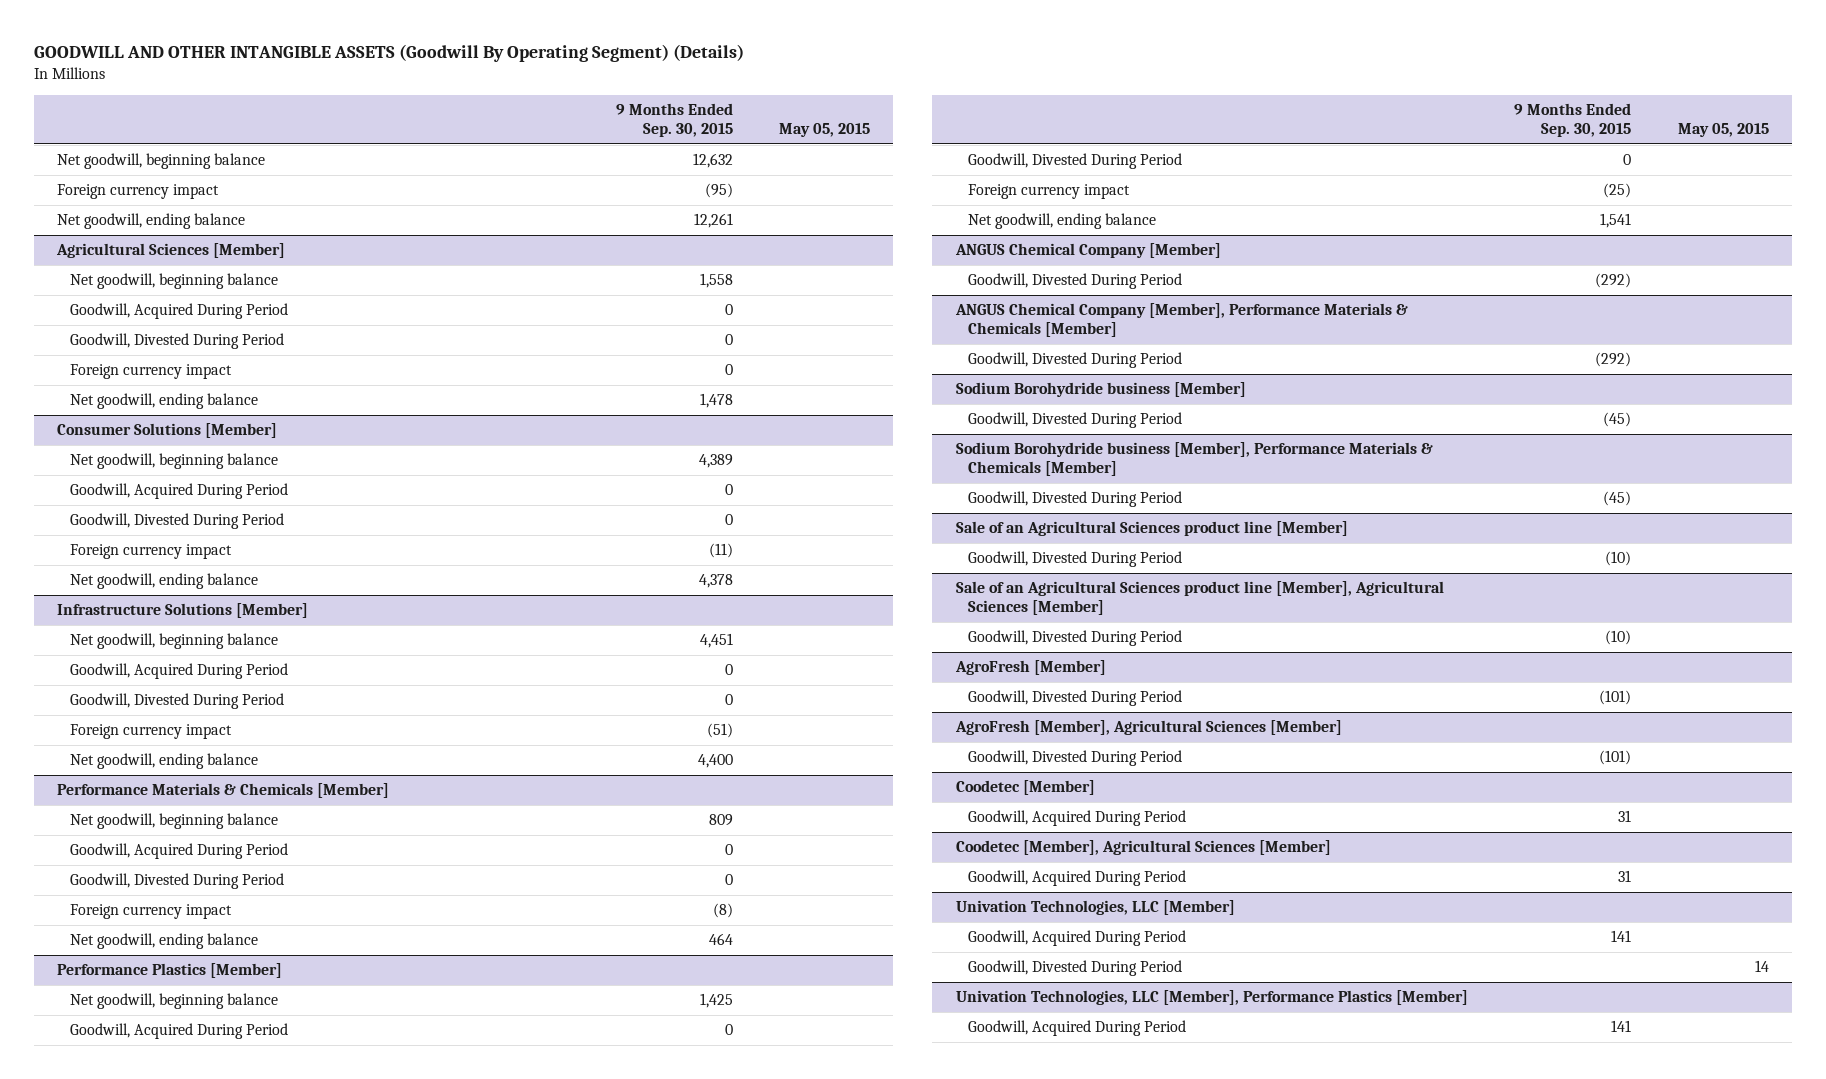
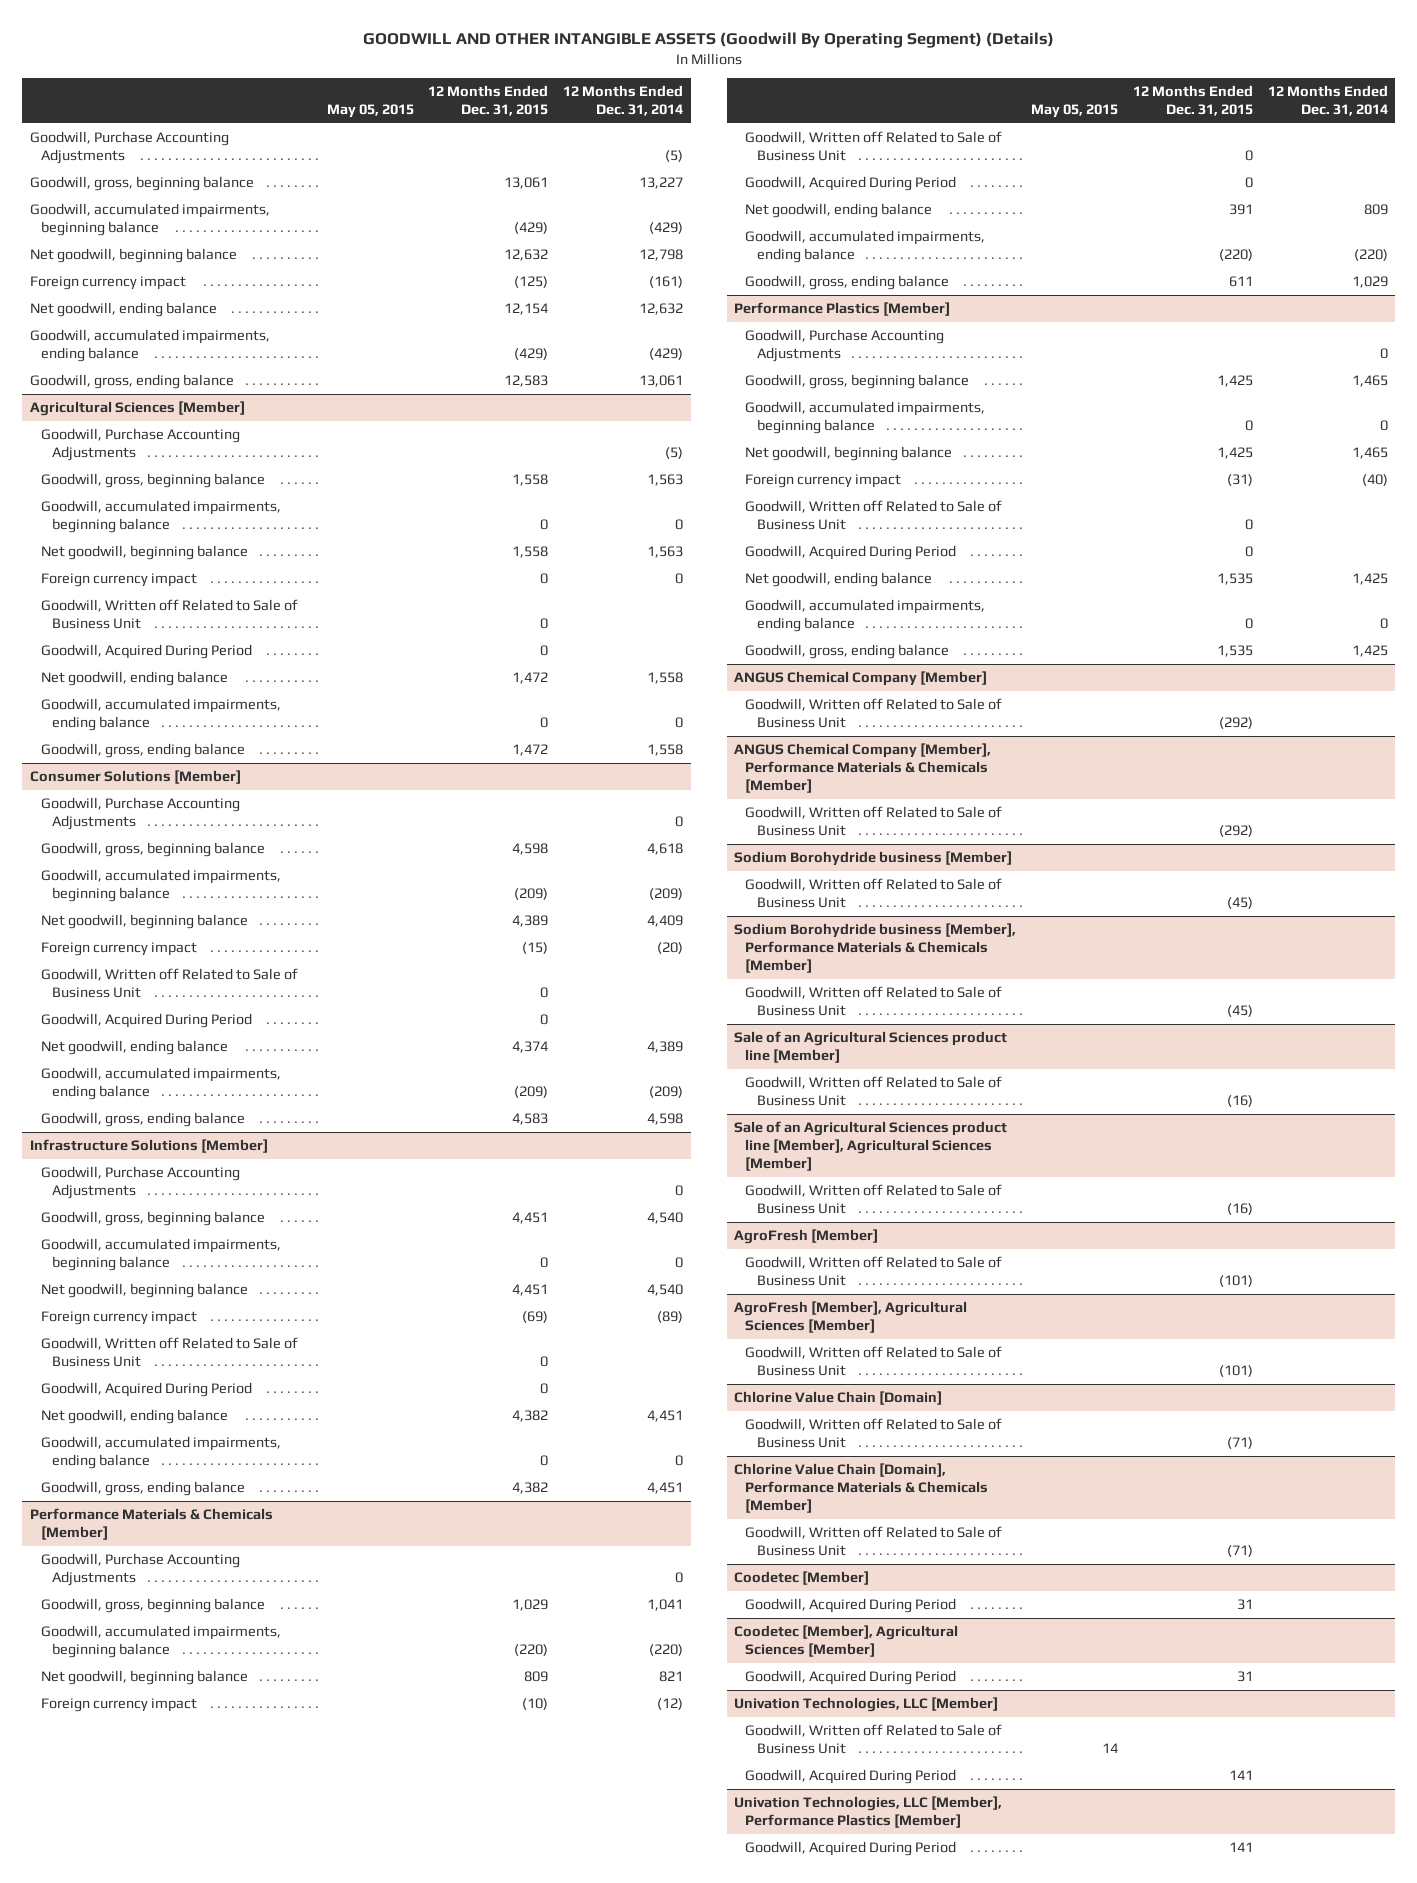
- | 9 Months Ended Sep. 30, 2015 | May 05, 2015
+ | May 05, 2015 | 12 Months Ended Dec. 31, 2015 | 12 Months Ended Dec. 31, 2014
+ Goodwill, Purchase Accounting Adjustments | | | (5)
+ Goodwill, gross, beginning balance | | 13,061 | 13,227
+ Goodwill, accumulated impairments, beginning balance | | (429) | (429)
+ Goodwill, accumulated impairments, ending balance | | (429) | (429)
+ Goodwill, gross, ending balance | | 12,583 | 13,061
@ Agricultural Sciences [Member]
+ Goodwill, Purchase Accounting Adjustments | | | (5)
+ Goodwill, gross, beginning balance | | 1,558 | 1,563
+ Goodwill, accumulated impairments, beginning balance | | 0 | 0
- Goodwill, Divested During Period | 0 |
+ Goodwill, Written off Related to Sale of Business Unit | | 0 |
moved down: Goodwill, Acquired During Period | | 0 |
+ Goodwill, accumulated impairments, ending balance | | 0 | 0
+ Goodwill, gross, ending balance | | 1,472 | 1,558
@ Consumer Solutions [Member]
+ Goodwill, Purchase Accounting Adjustments | | | 0
+ Goodwill, gross, beginning balance | | 4,598 | 4,618
+ Goodwill, accumulated impairments, beginning balance | | (209) | (209)
- Goodwill, Divested During Period | 0 |
+ Goodwill, Written off Related to Sale of Business Unit | | 0 |
moved down: Goodwill, Acquired During Period | | 0 |
+ Goodwill, accumulated impairments, ending balance | | (209) | (209)
+ Goodwill, gross, ending balance | | 4,583 | 4,598
@ Infrastructure Solutions [Member]
+ Goodwill, Purchase Accounting Adjustments | | | 0
+ Goodwill, gross, beginning balance | | 4,451 | 4,540
+ Goodwill, accumulated impairments, beginning balance | | 0 | 0
- Goodwill, Divested During Period | 0 |
+ Goodwill, Written off Related to Sale of Business Unit | | 0 |
moved down: Goodwill, Acquired During Period | | 0 |
+ Goodwill, accumulated impairments, ending balance | | 0 | 0
+ Goodwill, gross, ending balance | | 4,382 | 4,451
@ Performance Materials & Chemicals [Member]
+ Goodwill, Purchase Accounting Adjustments | | | 0
+ Goodwill, gross, beginning balance | | 1,029 | 1,041
+ Goodwill, accumulated impairments, beginning balance | | (220) | (220)
- Goodwill, Divested During Period | 0 |
+ Goodwill, Written off Related to Sale of Business Unit | | 0 |
moved down: Goodwill, Acquired During Period | | 0 |
+ Goodwill, accumulated impairments, ending balance | | (220) | (220)
+ Goodwill, gross, ending balance | | 611 | 1,029
@ Performance Plastics [Member]
+ Goodwill, Purchase Accounting Adjustments | | | 0
+ Goodwill, gross, beginning balance | | 1,425 | 1,465
+ Goodwill, accumulated impairments, beginning balance | | 0 | 0
- Goodwill, Divested During Period | 0 |
+ Goodwill, Written off Related to Sale of Business Unit | | 0 |
moved down: Goodwill, Acquired During Period | | 0 |
+ Goodwill, accumulated impairments, ending balance | | 0 | 0
+ Goodwill, gross, ending balance | | 1,535 | 1,425
@ ANGUS Chemical Company [Member]
- Goodwill, Divested During Period | (292) |
+ Goodwill, Written off Related to Sale of Business Unit | | (292) |
@ ANGUS Chemical Company [Member], Performance Materials & Chemicals [Member]
- Goodwill, Divested During Period | (292) |
+ Goodwill, Written off Related to Sale of Business Unit | | (292) |
@ Sodium Borohydride business [Member]
- Goodwill, Divested During Period | (45) |
+ Goodwill, Written off Related to Sale of Business Unit | | (45) |
@ Sodium Borohydride business [Member], Performance Materials & Chemicals [Member]
- Goodwill, Divested During Period | (45) |
+ Goodwill, Written off Related to Sale of Business Unit | | (45) |
@ Sale of an Agricultural Sciences product line [Member]
- Goodwill, Divested During Period | (10) |
+ Goodwill, Written off Related to Sale of Business Unit | | (16) |
@ Sale of an Agricultural Sciences product line [Member], Agricultural Sciences [Member]
- Goodwill, Divested During Period | (10) |
+ Goodwill, Written off Related to Sale of Business Unit | | (16) |
@ AgroFresh [Member]
- Goodwill, Divested During Period | (101) |
+ Goodwill, Written off Related to Sale of Business Unit | | (101) |
@ AgroFresh [Member], Agricultural Sciences [Member]
- Goodwill, Divested During Period | (101) |
+ Goodwill, Written off Related to Sale of Business Unit | | (101) |
+ Chlorine Value Chain [Domain]
+ Goodwill, Written off Related to Sale of Business Unit | | (71) |
+ Chlorine Value Chain [Domain], Performance Materials & Chemicals [Member]
+ Goodwill, Written off Related to Sale of Business Unit | | (71) |
@ Univation Technologies, LLC [Member]
+ Goodwill, Written off Related to Sale of Business Unit | 14 | |
- Goodwill, Divested During Period | | 14

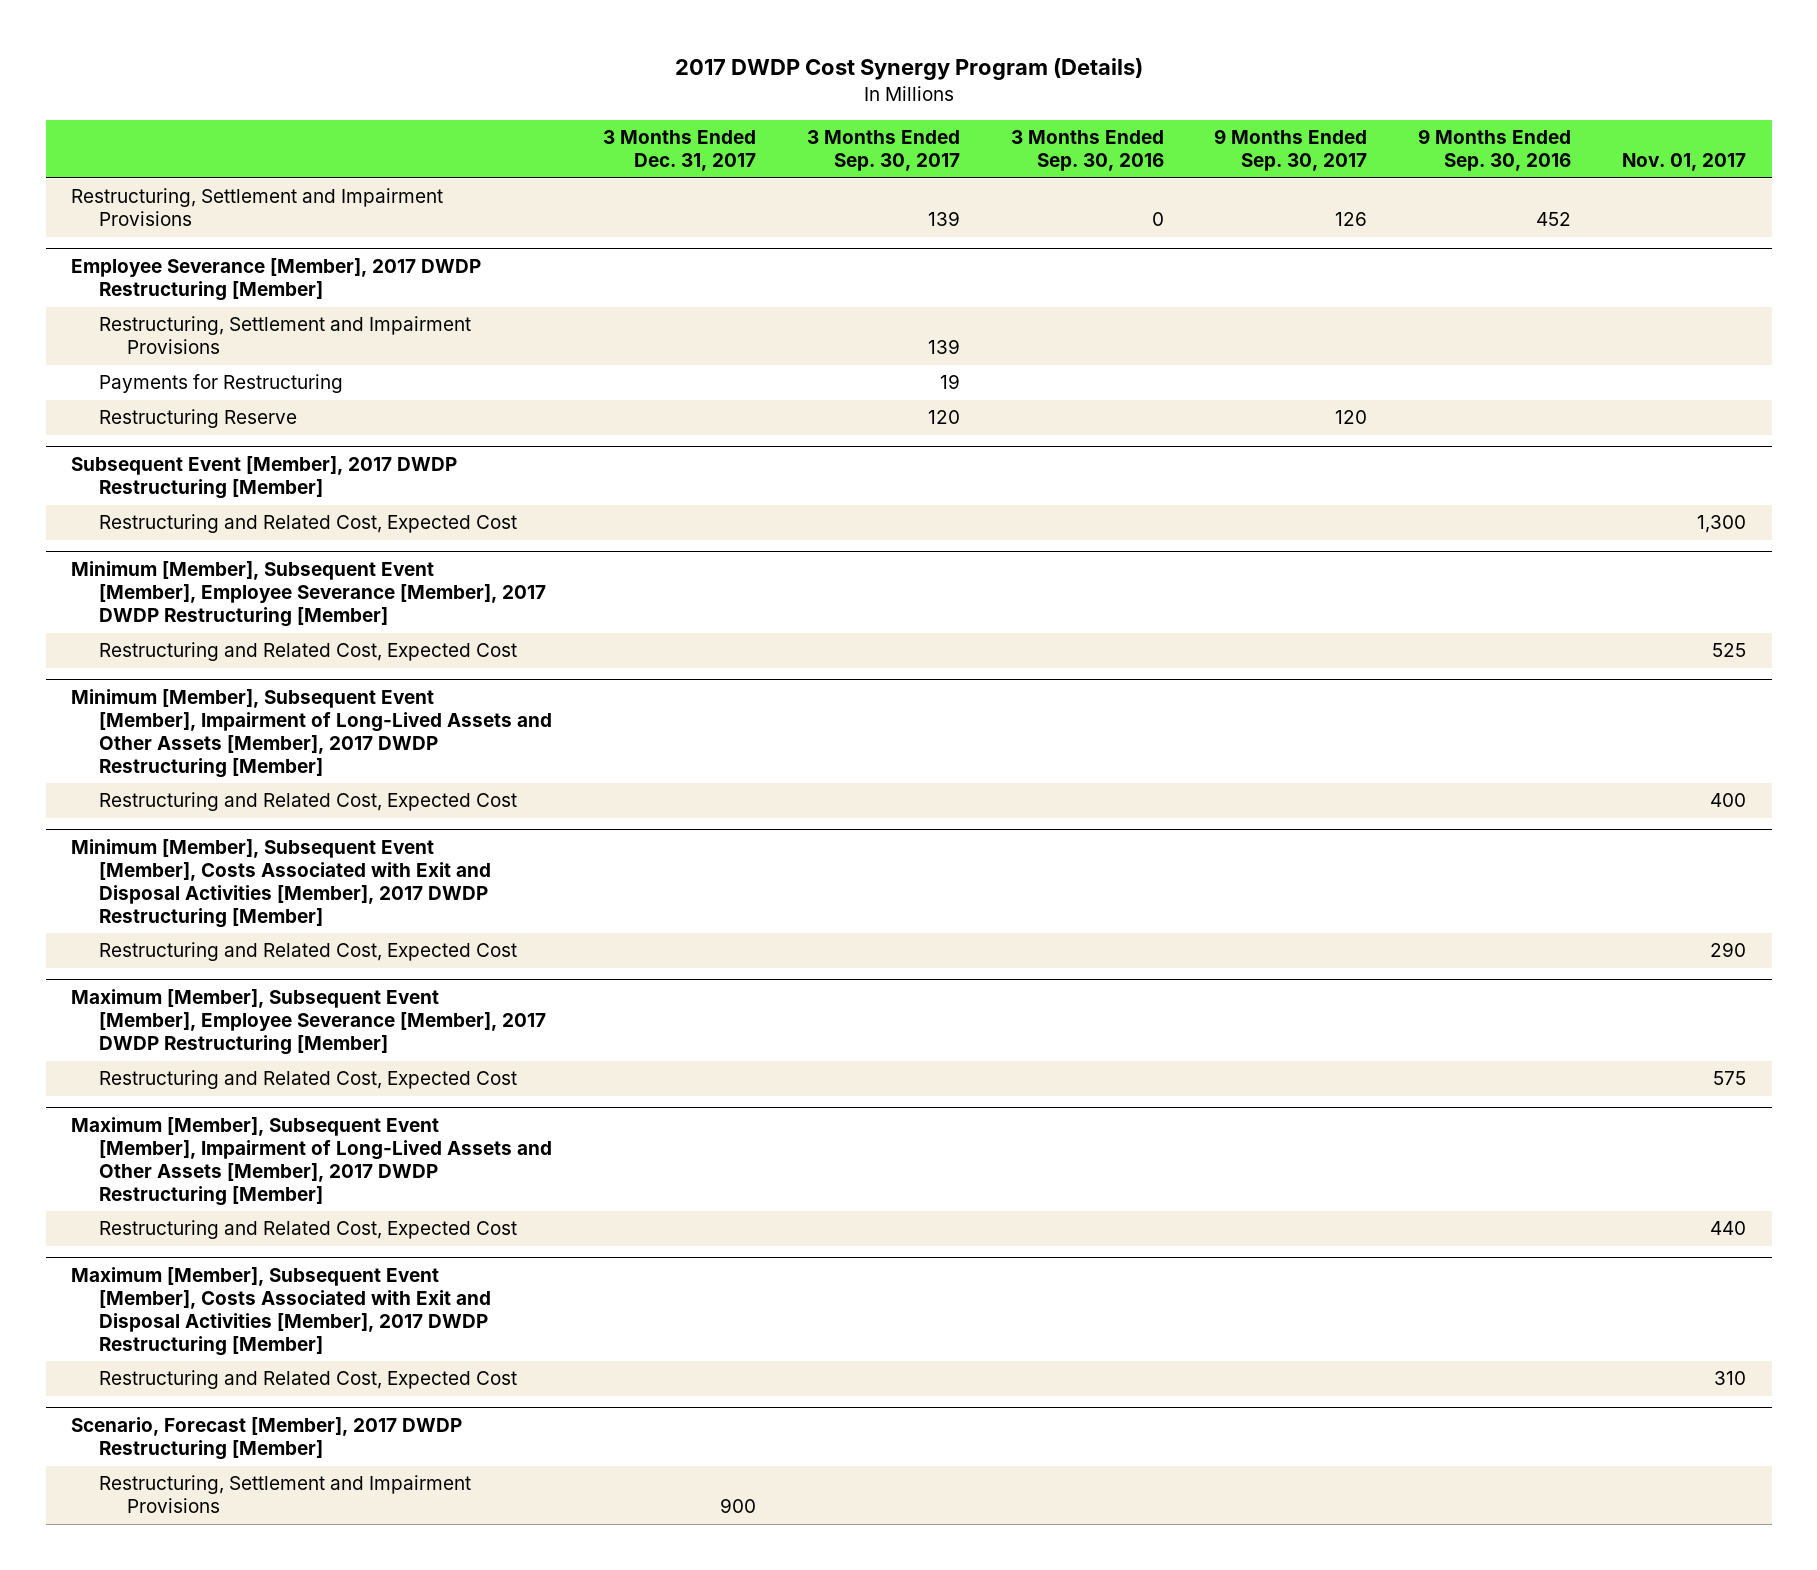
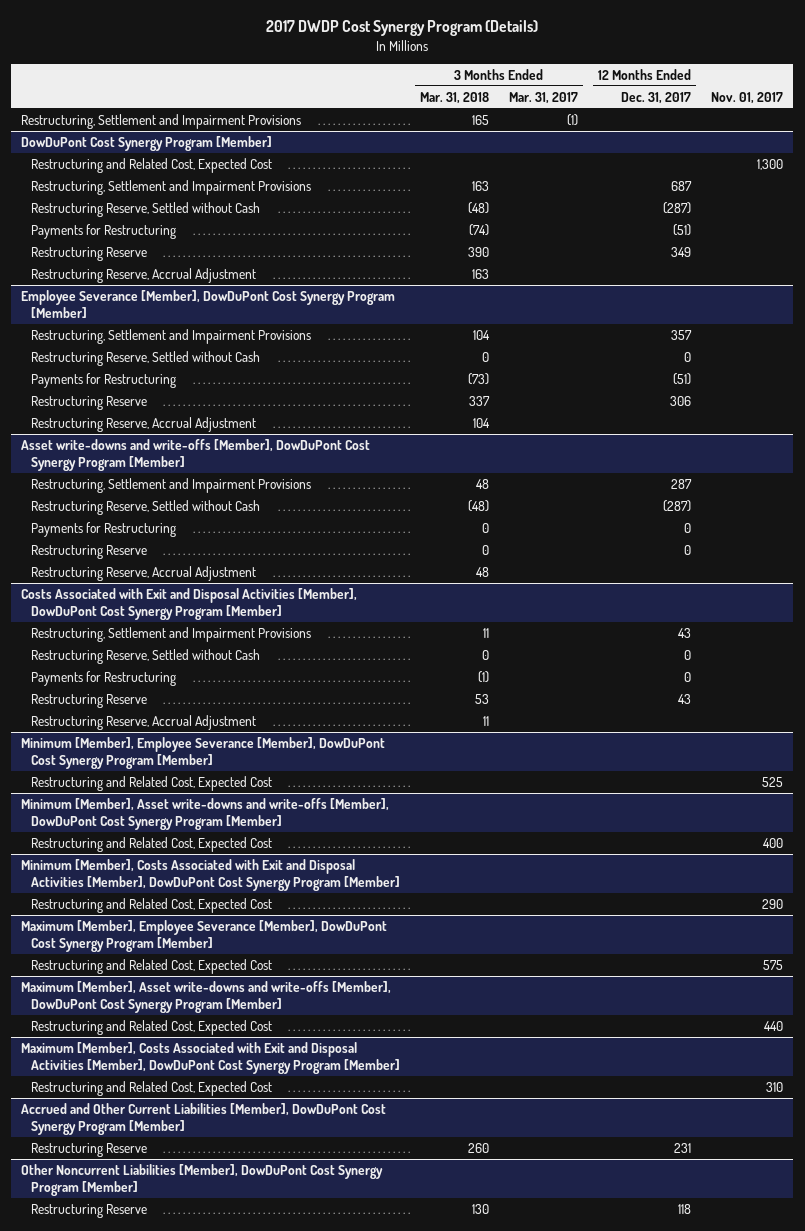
- | 3 Months Ended Dec. 31, 2017 | 3 Months Ended Sep. 30, 2017 | 3 Months Ended Sep. 30, 2016 | 9 Months Ended Sep. 30, 2017 | 9 Months Ended Sep. 30, 2016 | Nov. 01, 2017
+ | 3 Months Ended Mar. 31, 2018 | 3 Months Ended Mar. 31, 2017 | 12 Months Ended Dec. 31, 2017 | Nov. 01, 2017
- Employee Severance [Member], 2017 DWDP Restructuring [Member]
- Restructuring, Settlement and Impairment Provisions | | 139 | | | |
- Payments for Restructuring | | 19 | | | |
- Restructuring Reserve | | 120 | | 120 | |
- Subsequent Event [Member], 2017 DWDP Restructuring [Member]
+ DowDuPont Cost Synergy Program [Member]
- Minimum [Member], Subsequent Event [Member], Employee Severance [Member], 2017 DWDP Restructuring [Member]
+ Restructuring, Settlement and Impairment Provisions | 163 | | 687 |
+ Restructuring Reserve, Settled without Cash | (48) | | (287) |
+ Payments for Restructuring | (74) | | (51) |
+ Restructuring Reserve | 390 | | 349 |
+ Restructuring Reserve, Accrual Adjustment | 163 | | |
+ Employee Severance [Member], DowDuPont Cost Synergy Program [Member]
+ Restructuring, Settlement and Impairment Provisions | 104 | | 357 |
+ Restructuring Reserve, Settled without Cash | 0 | | 0 |
+ Payments for Restructuring | (73) | | (51) |
+ Restructuring Reserve | 337 | | 306 |
+ Restructuring Reserve, Accrual Adjustment | 104 | | |
+ Asset write-downs and write-offs [Member], DowDuPont Cost Synergy Program [Member]
+ Restructuring, Settlement and Impairment Provisions | 48 | | 287 |
+ Restructuring Reserve, Settled without Cash | (48) | | (287) |
+ Payments for Restructuring | 0 | | 0 |
+ Restructuring Reserve | 0 | | 0 |
+ Restructuring Reserve, Accrual Adjustment | 48 | | |
+ Costs Associated with Exit and Disposal Activities [Member], DowDuPont Cost Synergy Program [Member]
+ Restructuring, Settlement and Impairment Provisions | 11 | | 43 |
+ Restructuring Reserve, Settled without Cash | 0 | | 0 |
+ Payments for Restructuring | (1) | | 0 |
+ Restructuring Reserve | 53 | | 43 |
+ Restructuring Reserve, Accrual Adjustment | 11 | | |
+ Minimum [Member], Employee Severance [Member], DowDuPont Cost Synergy Program [Member]
- Minimum [Member], Subsequent Event [Member], Impairment of Long-Lived Assets and Other Assets [Member], 2017 DWDP Restructuring [Member]
+ Minimum [Member], Asset write-downs and write-offs [Member], DowDuPont Cost Synergy Program [Member]
- Minimum [Member], Subsequent Event [Member], Costs Associated with Exit and Disposal Activities [Member], 2017 DWDP Restructuring [Member]
+ Minimum [Member], Costs Associated with Exit and Disposal Activities [Member], DowDuPont Cost Synergy Program [Member]
- Maximum [Member], Subsequent Event [Member], Employee Severance [Member], 2017 DWDP Restructuring [Member]
+ Maximum [Member], Employee Severance [Member], DowDuPont Cost Synergy Program [Member]
- Maximum [Member], Subsequent Event [Member], Impairment of Long-Lived Assets and Other Assets [Member], 2017 DWDP Restructuring [Member]
+ Maximum [Member], Asset write-downs and write-offs [Member], DowDuPont Cost Synergy Program [Member]
- Maximum [Member], Subsequent Event [Member], Costs Associated with Exit and Disposal Activities [Member], 2017 DWDP Restructuring [Member]
+ Maximum [Member], Costs Associated with Exit and Disposal Activities [Member], DowDuPont Cost Synergy Program [Member]
- Scenario, Forecast [Member], 2017 DWDP Restructuring [Member]
- Restructuring, Settlement and Impairment Provisions | 900 | | | | |
+ Accrued and Other Current Liabilities [Member], DowDuPont Cost Synergy Program [Member]
+ Restructuring Reserve | 260 | | 231 |
+ Other Noncurrent Liabilities [Member], DowDuPont Cost Synergy Program [Member]
+ Restructuring Reserve | 130 | | 118 |

